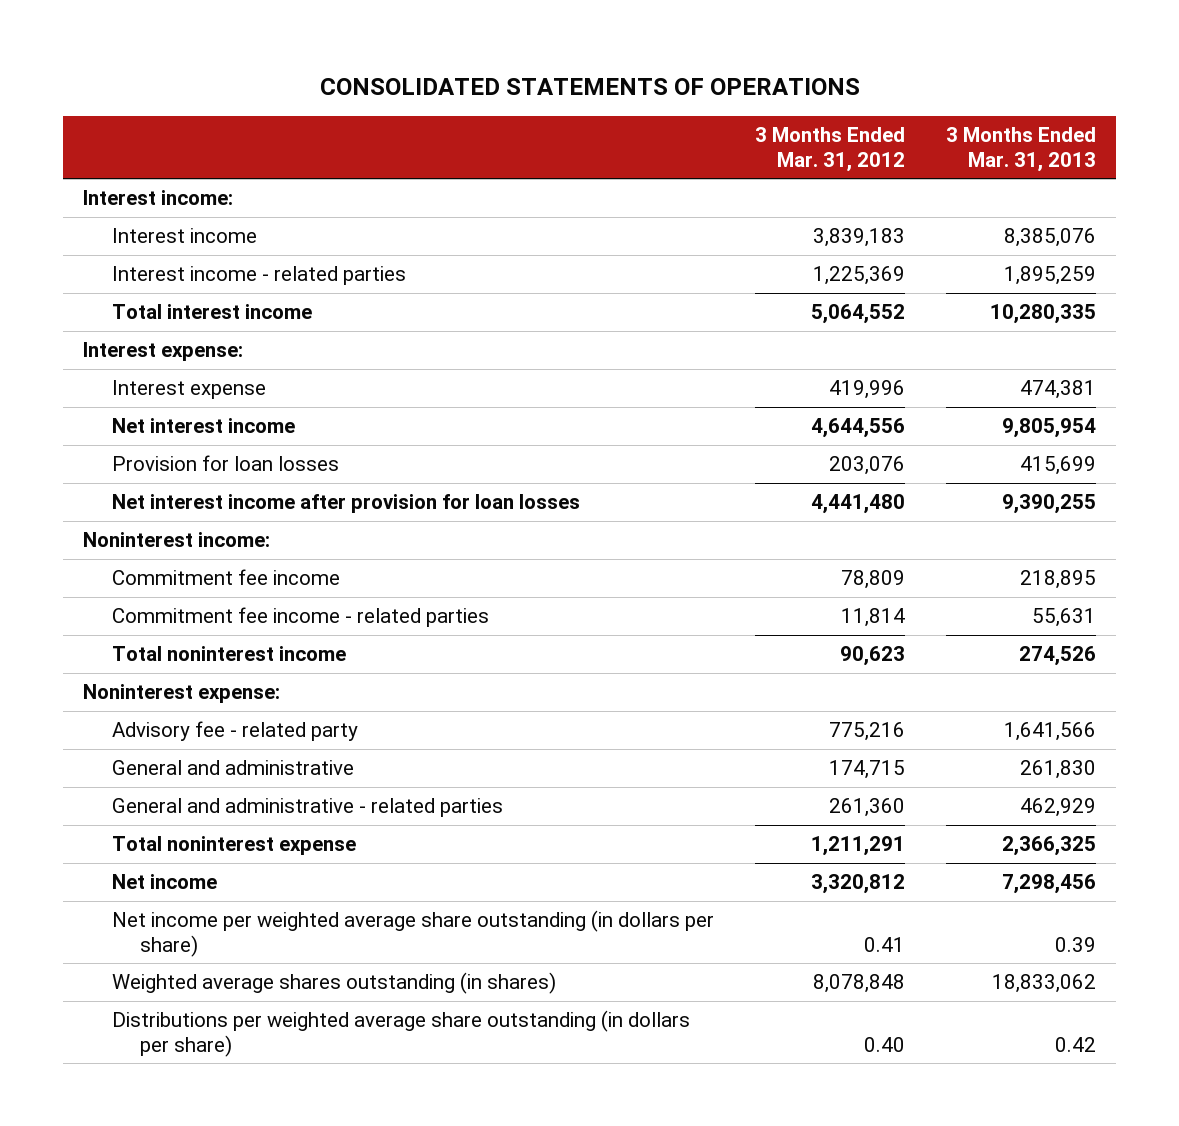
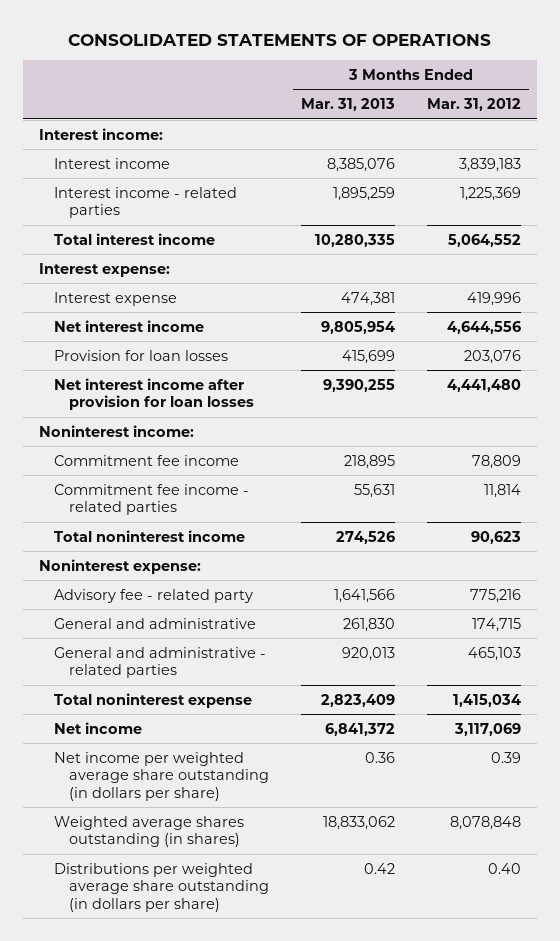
- | 3 Months Ended Mar. 31, 2012 | 3 Months Ended Mar. 31, 2013
+ | 3 Months Ended Mar. 31, 2013 | 3 Months Ended Mar. 31, 2012
- General and administrative - related parties | 261,360 | 462,929
- Total noninterest expense | 1,211,291 | 2,366,325
- Net income | 3,320,812 | 7,298,456
- Net income per weighted average share outstanding (in dollars per share) | 0.41 | 0.39
+ General and administrative - related parties | 920,013 | 465,103
+ Total noninterest expense | 2,823,409 | 1,415,034
+ Net income | 6,841,372 | 3,117,069
+ Net income per weighted average share outstanding (in dollars per share) | 0.36 | 0.39

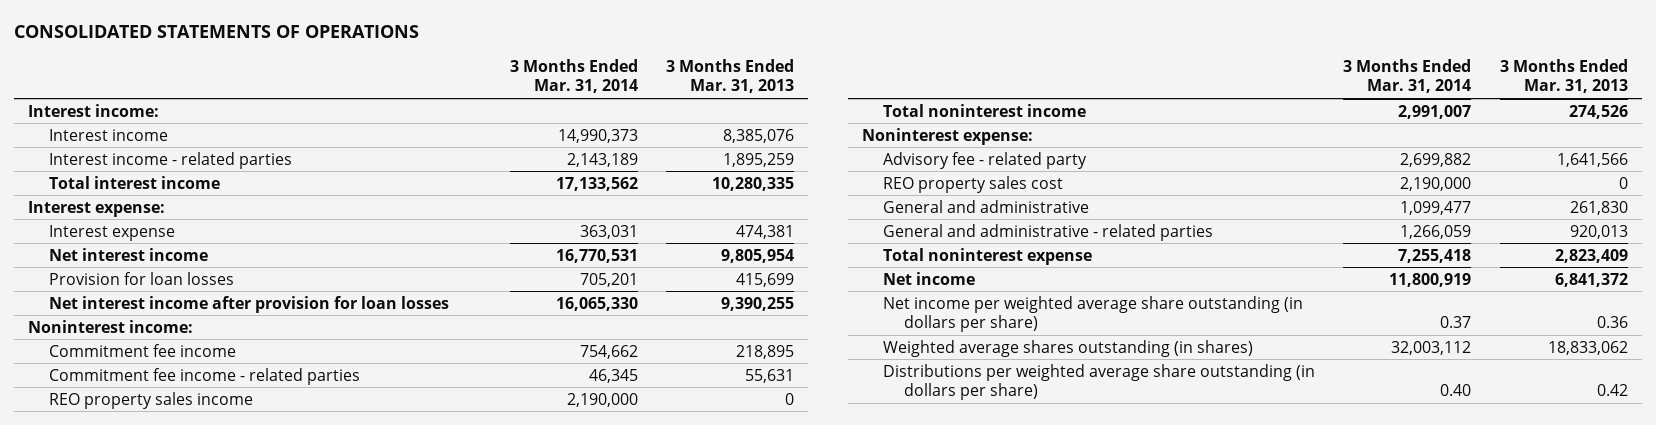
- | 3 Months Ended Mar. 31, 2013 | 3 Months Ended Mar. 31, 2012
+ | 3 Months Ended Mar. 31, 2014 | 3 Months Ended Mar. 31, 2013
+ REO property sales income | 2,190,000 | 0
+ REO property sales cost | 2,190,000 | 0

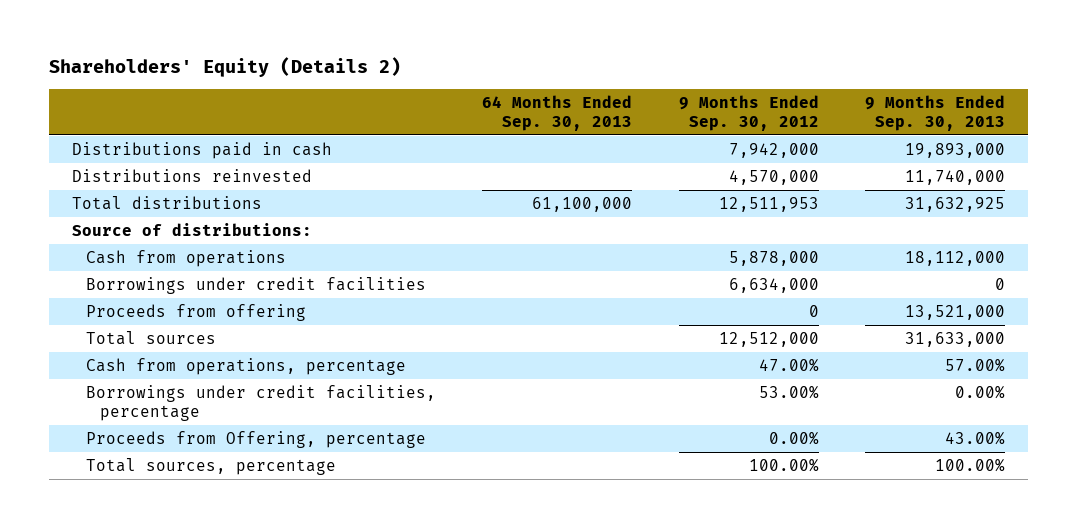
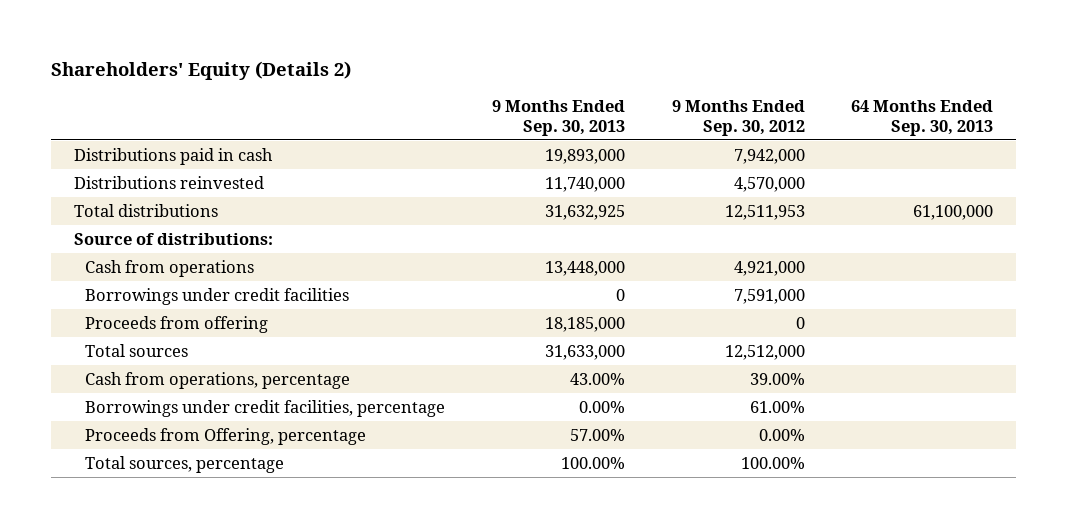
- | 64 Months Ended Sep. 30, 2013 | 9 Months Ended Sep. 30, 2012 | 9 Months Ended Sep. 30, 2013
+ | 9 Months Ended Sep. 30, 2013 | 9 Months Ended Sep. 30, 2012 | 64 Months Ended Sep. 30, 2013
- Cash from operations | | 5,878,000 | 18,112,000
- Borrowings under credit facilities | | 6,634,000 | 0
- Proceeds from offering | | 0 | 13,521,000
+ Cash from operations | 13,448,000 | 4,921,000 |
+ Borrowings under credit facilities | 0 | 7,591,000 |
+ Proceeds from offering | 18,185,000 | 0 |
- Cash from operations, percentage | | 47.00% | 57.00%
- Borrowings under credit facilities, percentage | | 53.00% | 0.00%
- Proceeds from Offering, percentage | | 0.00% | 43.00%
+ Cash from operations, percentage | 43.00% | 39.00% |
+ Borrowings under credit facilities, percentage | 0.00% | 61.00% |
+ Proceeds from Offering, percentage | 57.00% | 0.00% |

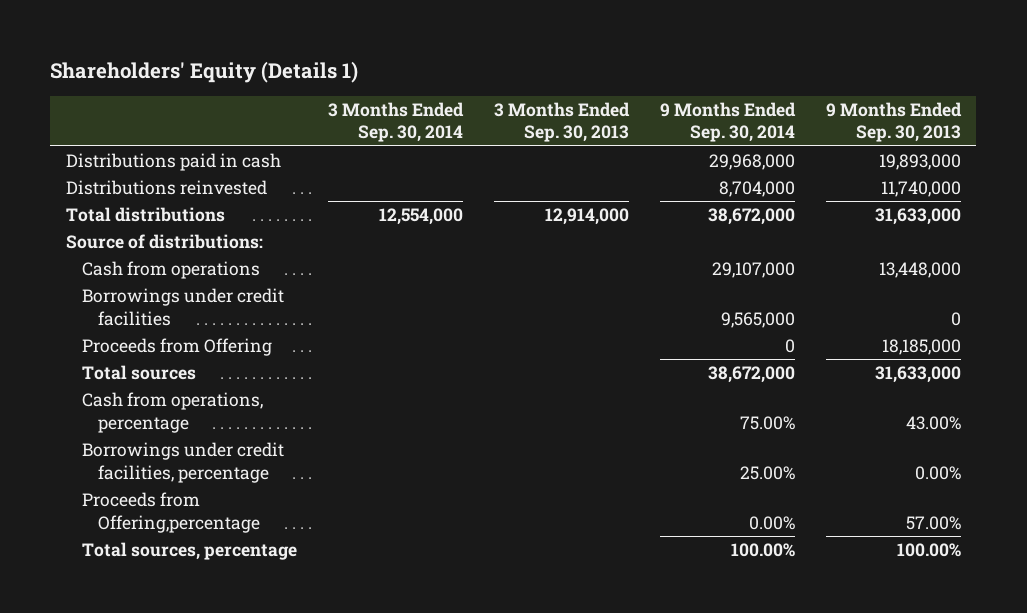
- Shareholders' Equity (Details 2)
+ Shareholders' Equity (Details 1)
- | 9 Months Ended Sep. 30, 2013 | 9 Months Ended Sep. 30, 2012 | 64 Months Ended Sep. 30, 2013
+ | 3 Months Ended Sep. 30, 2014 | 3 Months Ended Sep. 30, 2013 | 9 Months Ended Sep. 30, 2014 | 9 Months Ended Sep. 30, 2013
- Total distributions | 31,632,925 | 12,511,953 | 61,100,000
+ Total distributions | 12,554,000 | 12,914,000 | 38,672,000 | 31,633,000
- Proceeds from offering | 18,185,000 | 0 |
+ Proceeds from Offering | | | 0 | 18,185,000
- Proceeds from Offering, percentage | 57.00% | 0.00% |
+ Proceeds from Offering,percentage | | | 0.00% | 57.00%

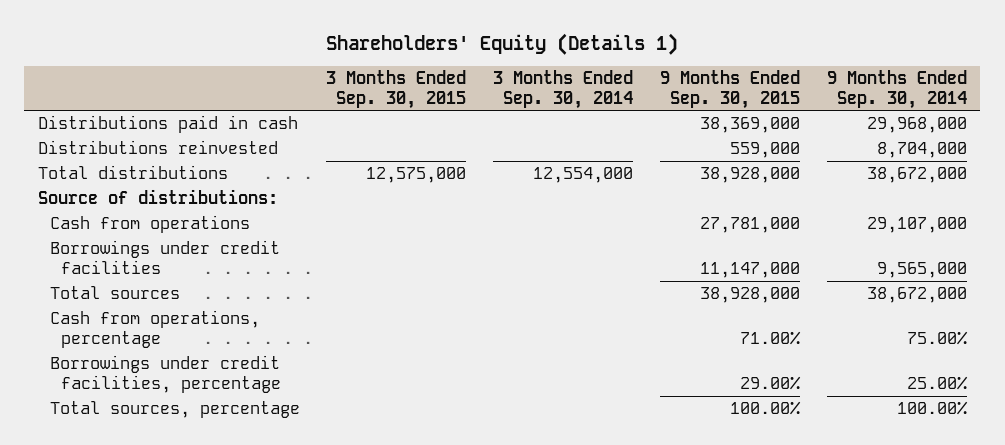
- | 3 Months Ended Sep. 30, 2014 | 3 Months Ended Sep. 30, 2013 | 9 Months Ended Sep. 30, 2014 | 9 Months Ended Sep. 30, 2013
+ | 3 Months Ended Sep. 30, 2015 | 3 Months Ended Sep. 30, 2014 | 9 Months Ended Sep. 30, 2015 | 9 Months Ended Sep. 30, 2014
- Proceeds from Offering | | | 0 | 18,185,000
- Proceeds from Offering,percentage | | | 0.00% | 57.00%

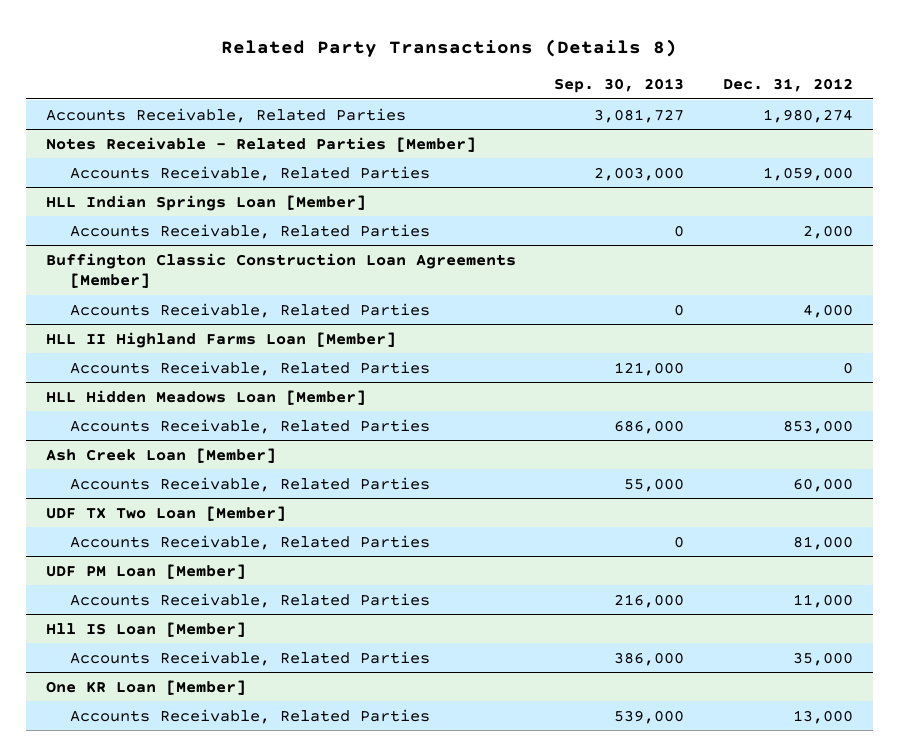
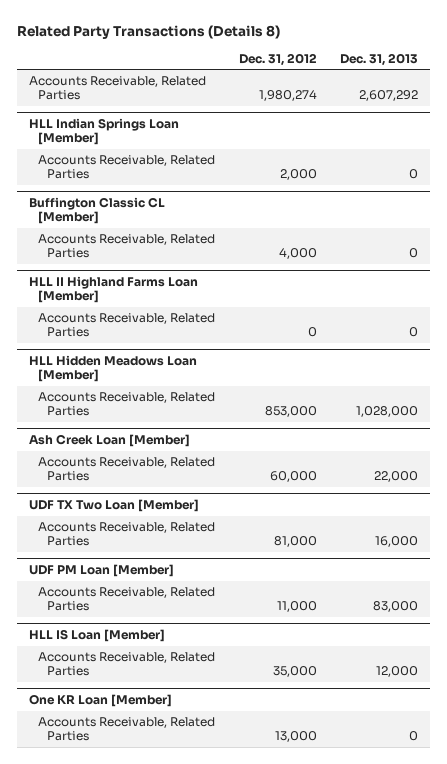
- | Sep. 30, 2013 | Dec. 31, 2012
+ | Dec. 31, 2012 | Dec. 31, 2013
- Notes Receivable - Related Parties [Member]
- Accounts Receivable, Related Parties | 2,003,000 | 1,059,000
- Buffington Classic Construction Loan Agreements [Member]
+ Buffington Classic CL [Member]
- Hll IS Loan [Member]
+ HLL IS Loan [Member]

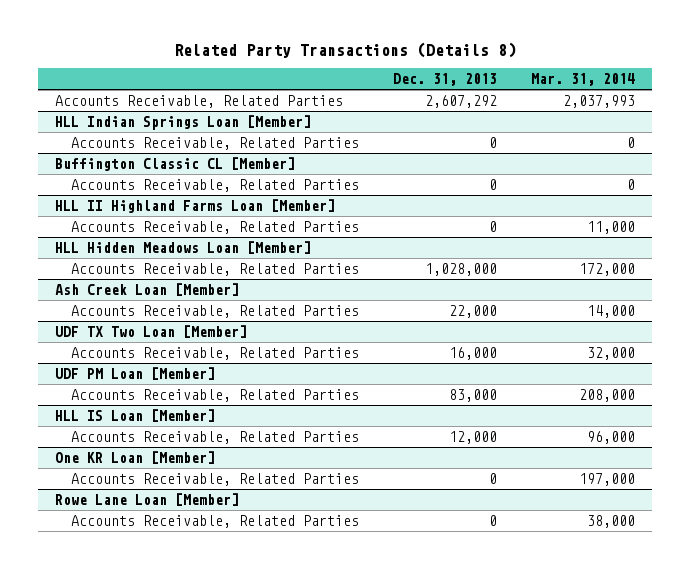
- | Dec. 31, 2012 | Dec. 31, 2013
+ | Dec. 31, 2013 | Mar. 31, 2014
+ Rowe Lane Loan [Member]
+ Accounts Receivable, Related Parties | 0 | 38,000

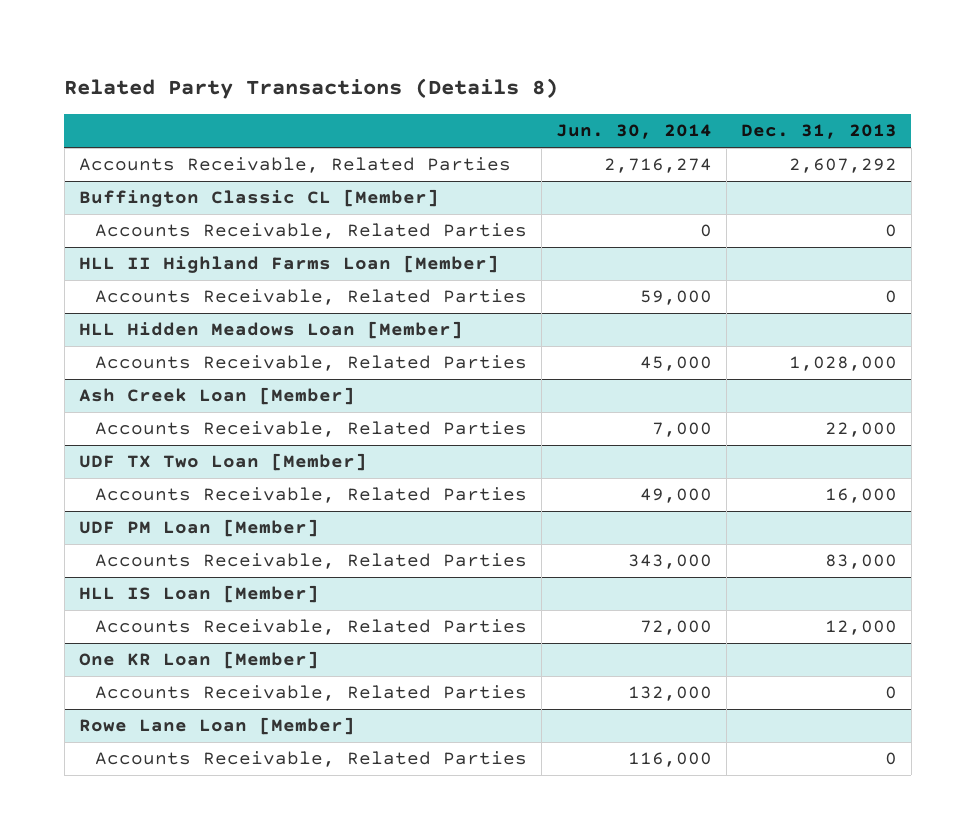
- | Dec. 31, 2013 | Mar. 31, 2014
+ | Jun. 30, 2014 | Dec. 31, 2013
- HLL Indian Springs Loan [Member]
- Accounts Receivable, Related Parties | 0 | 0

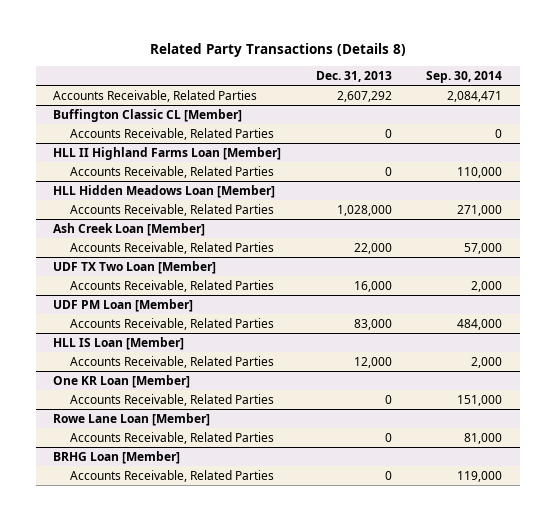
- | Jun. 30, 2014 | Dec. 31, 2013
+ | Dec. 31, 2013 | Sep. 30, 2014
+ BRHG Loan [Member]
+ Accounts Receivable, Related Parties | 0 | 119,000

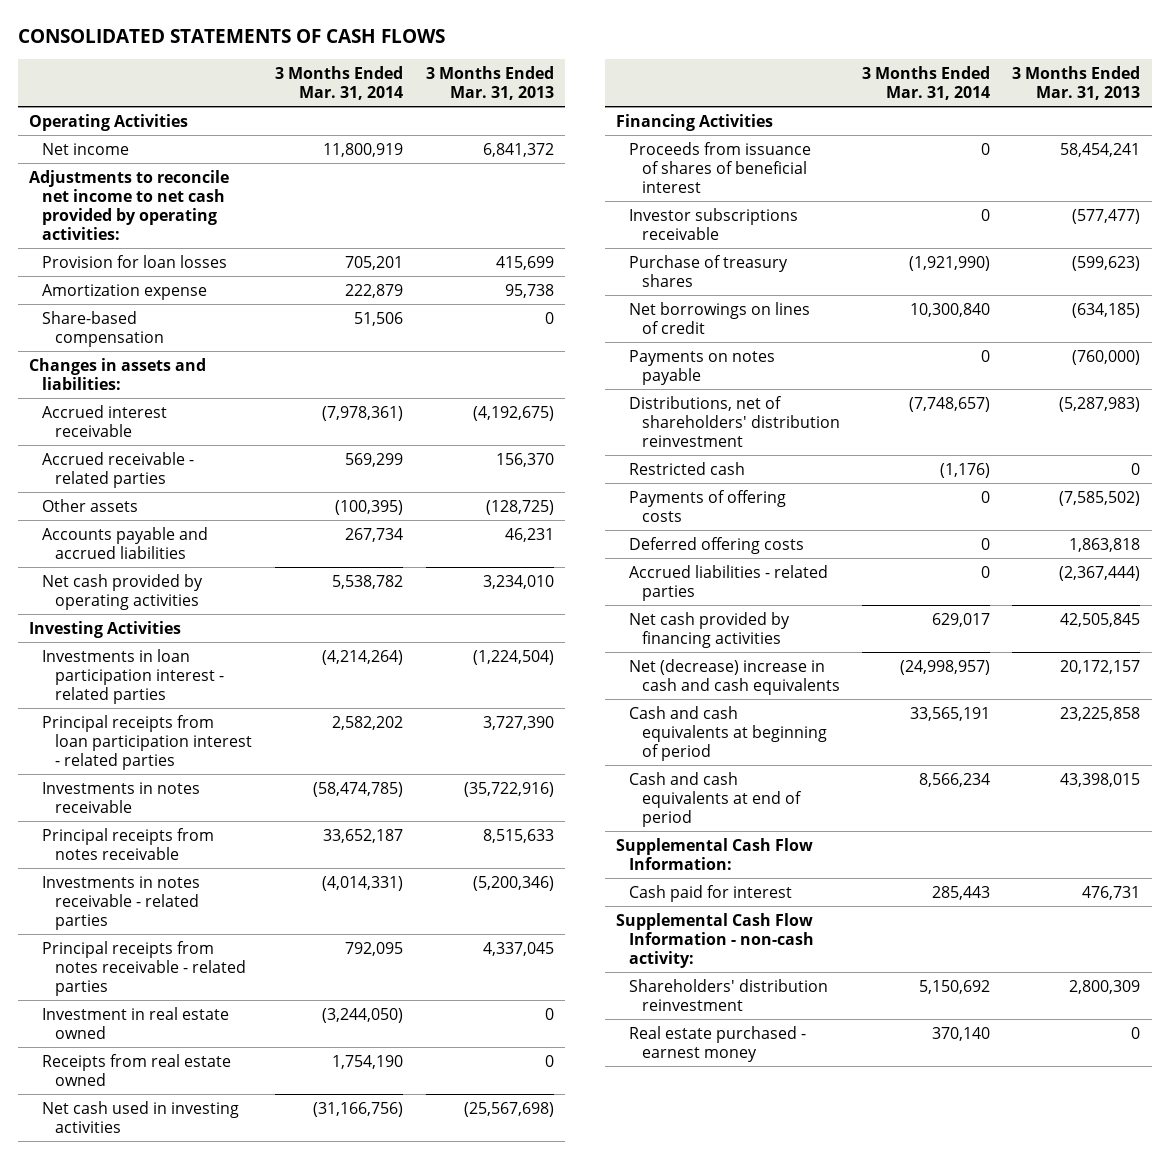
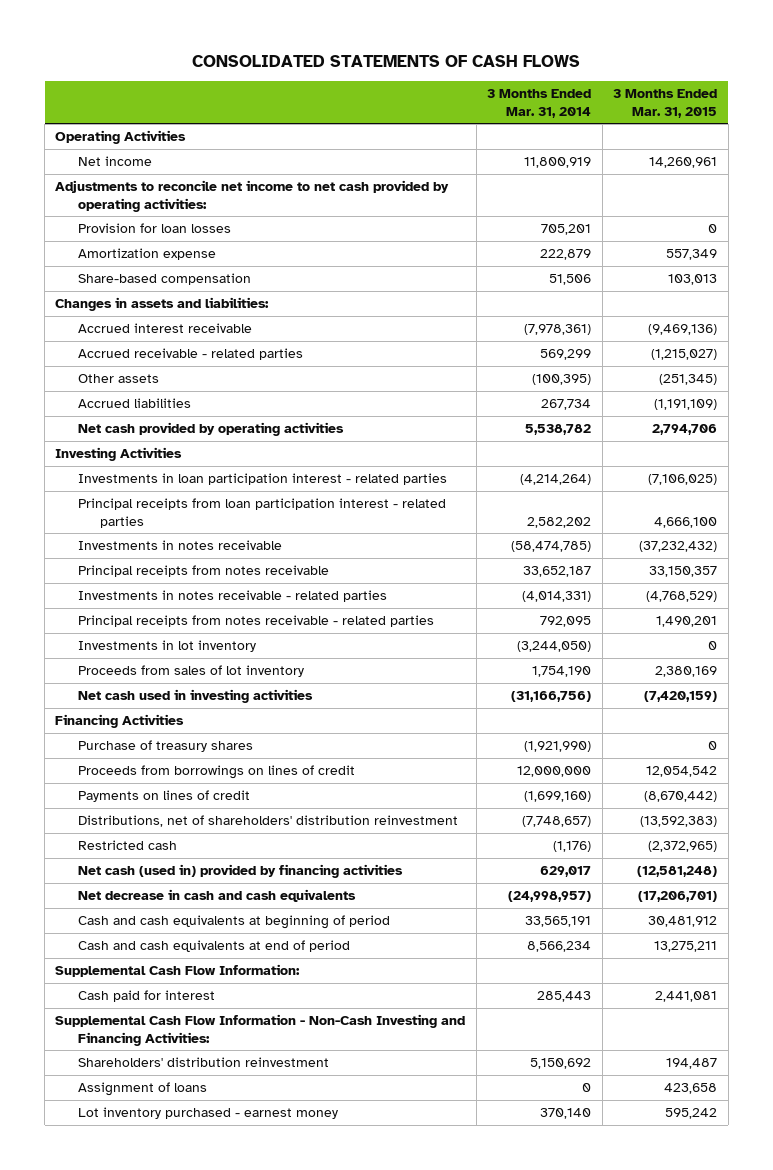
- | 3 Months Ended Mar. 31, 2014 | 3 Months Ended Mar. 31, 2013
+ | 3 Months Ended Mar. 31, 2014 | 3 Months Ended Mar. 31, 2015
- Accounts payable and accrued liabilities | 267,734 | 46,231
+ Accrued liabilities | 267,734 | (1,191,109)
- Investment in real estate owned | (3,244,050) | 0
- Receipts from real estate owned | 1,754,190 | 0
+ Investments in lot inventory | (3,244,050) | 0
+ Proceeds from sales of lot inventory | 1,754,190 | 2,380,169
- Proceeds from issuance of shares of beneficial interest | 0 | 58,454,241
- Investor subscriptions receivable | 0 | (577,477)
- Net borrowings on lines of credit | 10,300,840 | (634,185)
- Payments on notes payable | 0 | (760,000)
+ Proceeds from borrowings on lines of credit | 12,000,000 | 12,054,542
+ Payments on lines of credit | (1,699,160) | (8,670,442)
- Payments of offering costs | 0 | (7,585,502)
- Deferred offering costs | 0 | 1,863,818
- Accrued liabilities - related parties | 0 | (2,367,444)
- Net cash provided by financing activities | 629,017 | 42,505,845
- Net (decrease) increase in cash and cash equivalents | (24,998,957) | 20,172,157
+ Net cash (used in) provided by financing activities | 629,017 | (12,581,248)
+ Net decrease in cash and cash equivalents | (24,998,957) | (17,206,701)
- Supplemental Cash Flow Information - non-cash activity:
+ Supplemental Cash Flow Information - Non-Cash Investing and Financing Activities:
- Real estate purchased - earnest money | 370,140 | 0
+ Assignment of loans | 0 | 423,658
+ Lot inventory purchased - earnest money | 370,140 | 595,242

